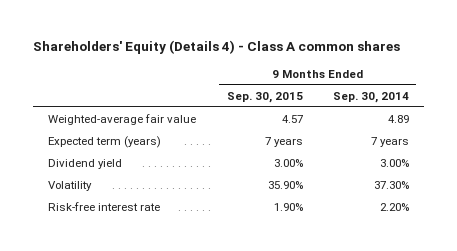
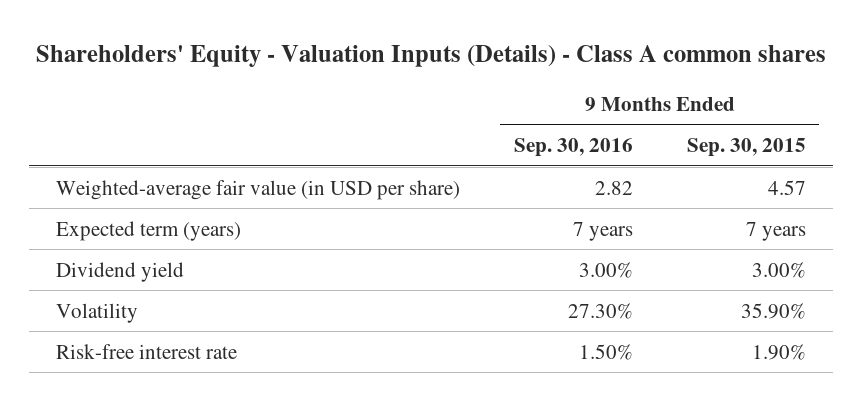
- Shareholders' Equity (Details 4) - Class A common shares
+ Shareholders' Equity - Valuation Inputs (Details) - Class A common shares
- | 9 Months Ended Sep. 30, 2015 | 9 Months Ended Sep. 30, 2014
+ | 9 Months Ended Sep. 30, 2016 | 9 Months Ended Sep. 30, 2015
- Weighted-average fair value | 4.57 | 4.89
+ Weighted-average fair value (in USD per share) | 2.82 | 4.57

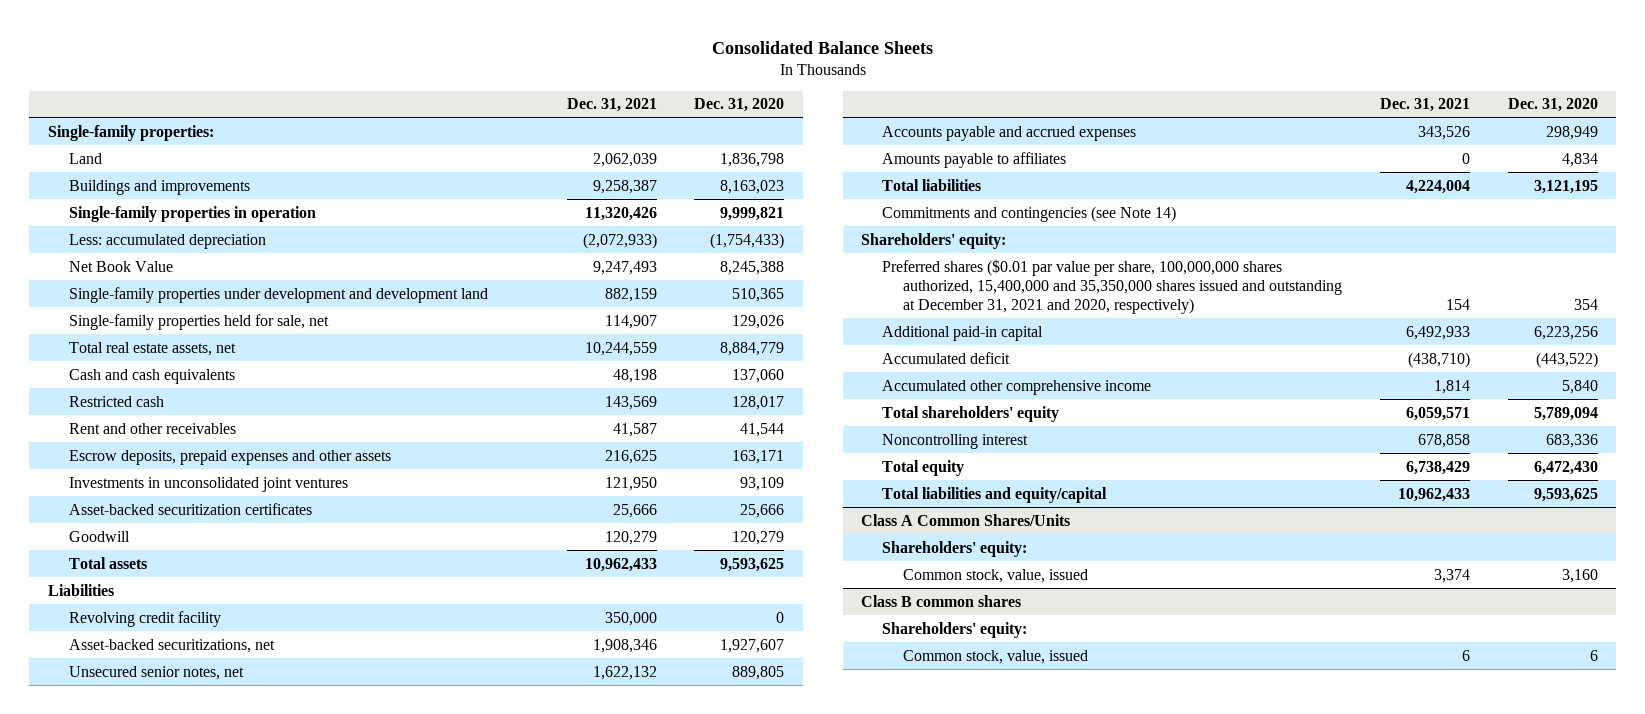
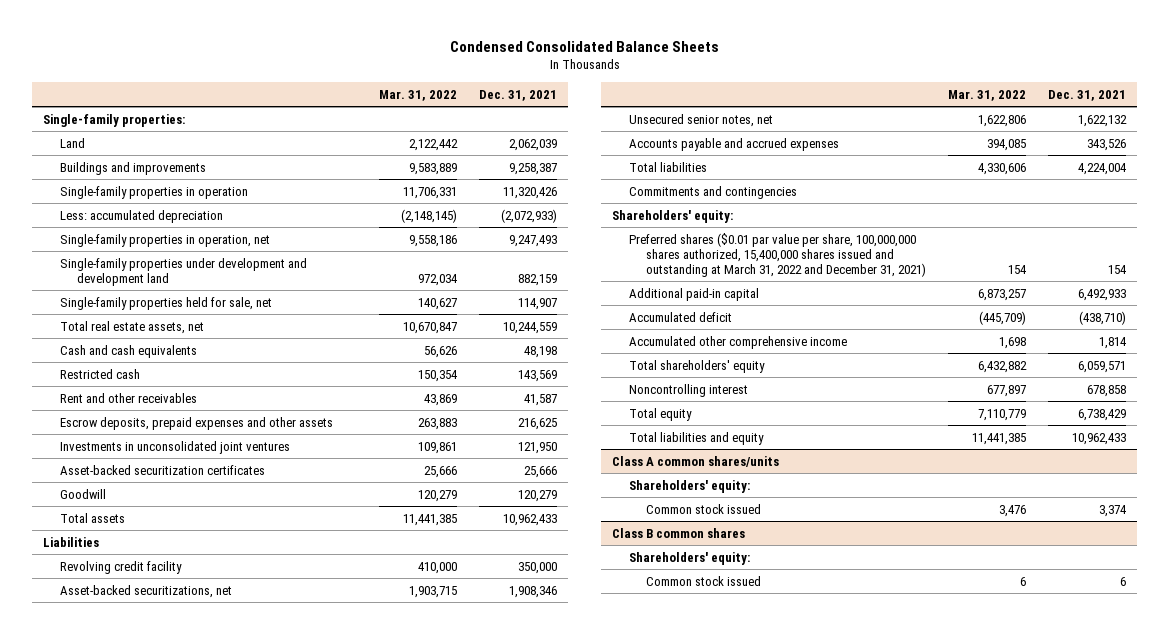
- Consolidated Balance Sheets
+ Condensed Consolidated Balance Sheets
- | Dec. 31, 2021 | Dec. 31, 2020
+ | Mar. 31, 2022 | Dec. 31, 2021
- Net Book Value | 9,247,493 | 8,245,388
+ Single-family properties in operation, net | 9,558,186 | 9,247,493
- Amounts payable to affiliates | 0 | 4,834
- Commitments and contingencies (see Note 14)
+ Commitments and contingencies
- Preferred shares ($0.01 par value per share, 100,000,000 shares authorized, 15,400,000 and 35,350,000 shares issued and outstanding at December 31, 2021 and 2020, respectively) | 154 | 354
+ Preferred shares ($0.01 par value per share, 100,000,000 shares authorized, 15,400,000 shares issued and outstanding at March 31, 2022 and December 31, 2021) | 154 | 154
- Total liabilities and equity/capital | 10,962,433 | 9,593,625
- Class A Common Shares/Units
+ Total liabilities and equity | 11,441,385 | 10,962,433
+ Class A common shares/units
- Common stock, value, issued | 3,374 | 3,160
+ Common stock issued | 3,476 | 3,374
@ Class B common shares
- Common stock, value, issued | 6 | 6
+ Common stock issued | 6 | 6

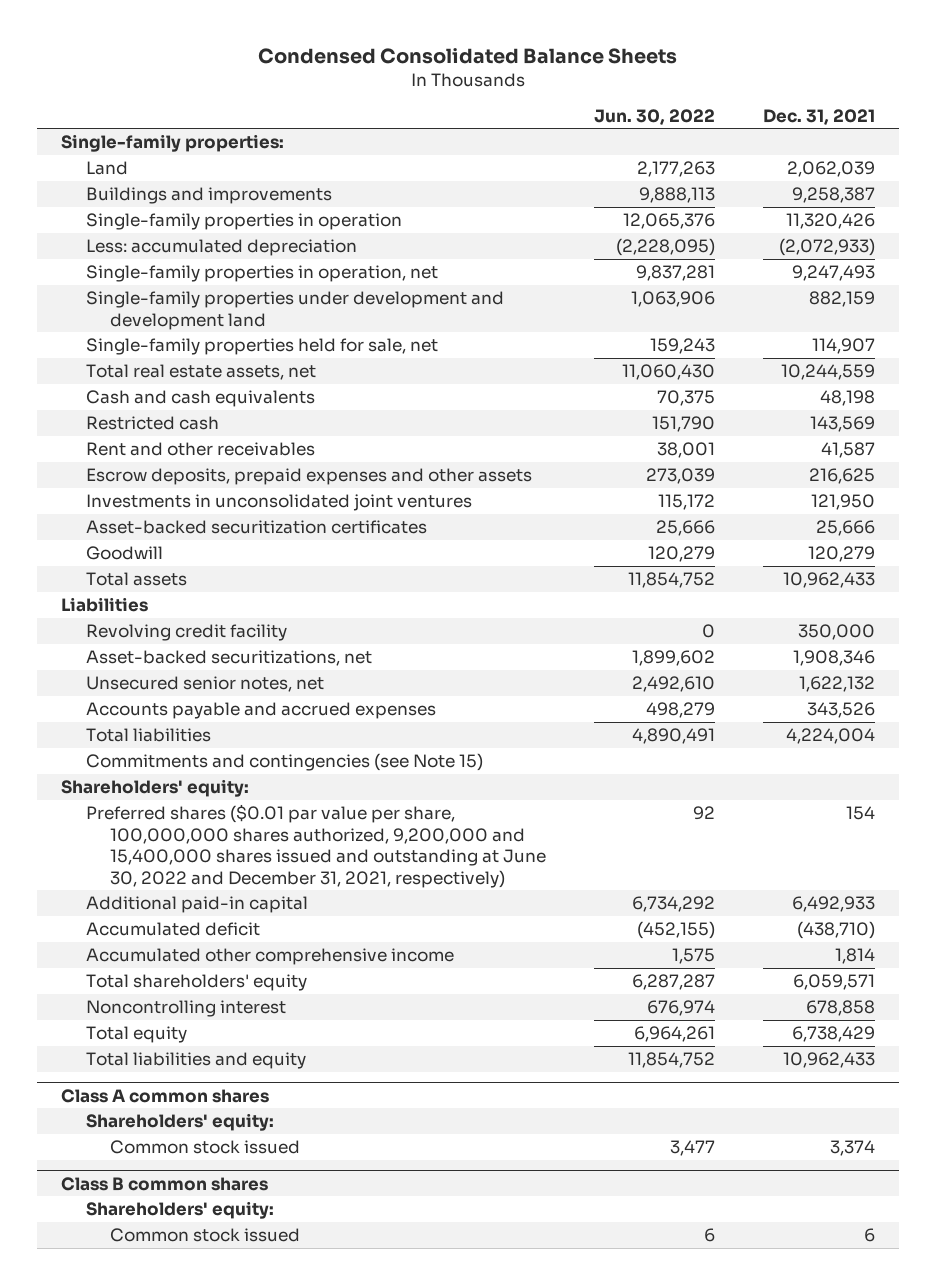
- | Mar. 31, 2022 | Dec. 31, 2021
+ | Jun. 30, 2022 | Dec. 31, 2021
- Commitments and contingencies
+ Commitments and contingencies (see Note 15)
- Preferred shares ($0.01 par value per share, 100,000,000 shares authorized, 15,400,000 shares issued and outstanding at March 31, 2022 and December 31, 2021) | 154 | 154
+ Preferred shares ($0.01 par value per share, 100,000,000 shares authorized, 9,200,000 and 15,400,000 shares issued and outstanding at June 30, 2022 and December 31, 2021, respectively) | 92 | 154
- Class A common shares/units
+ Class A common shares

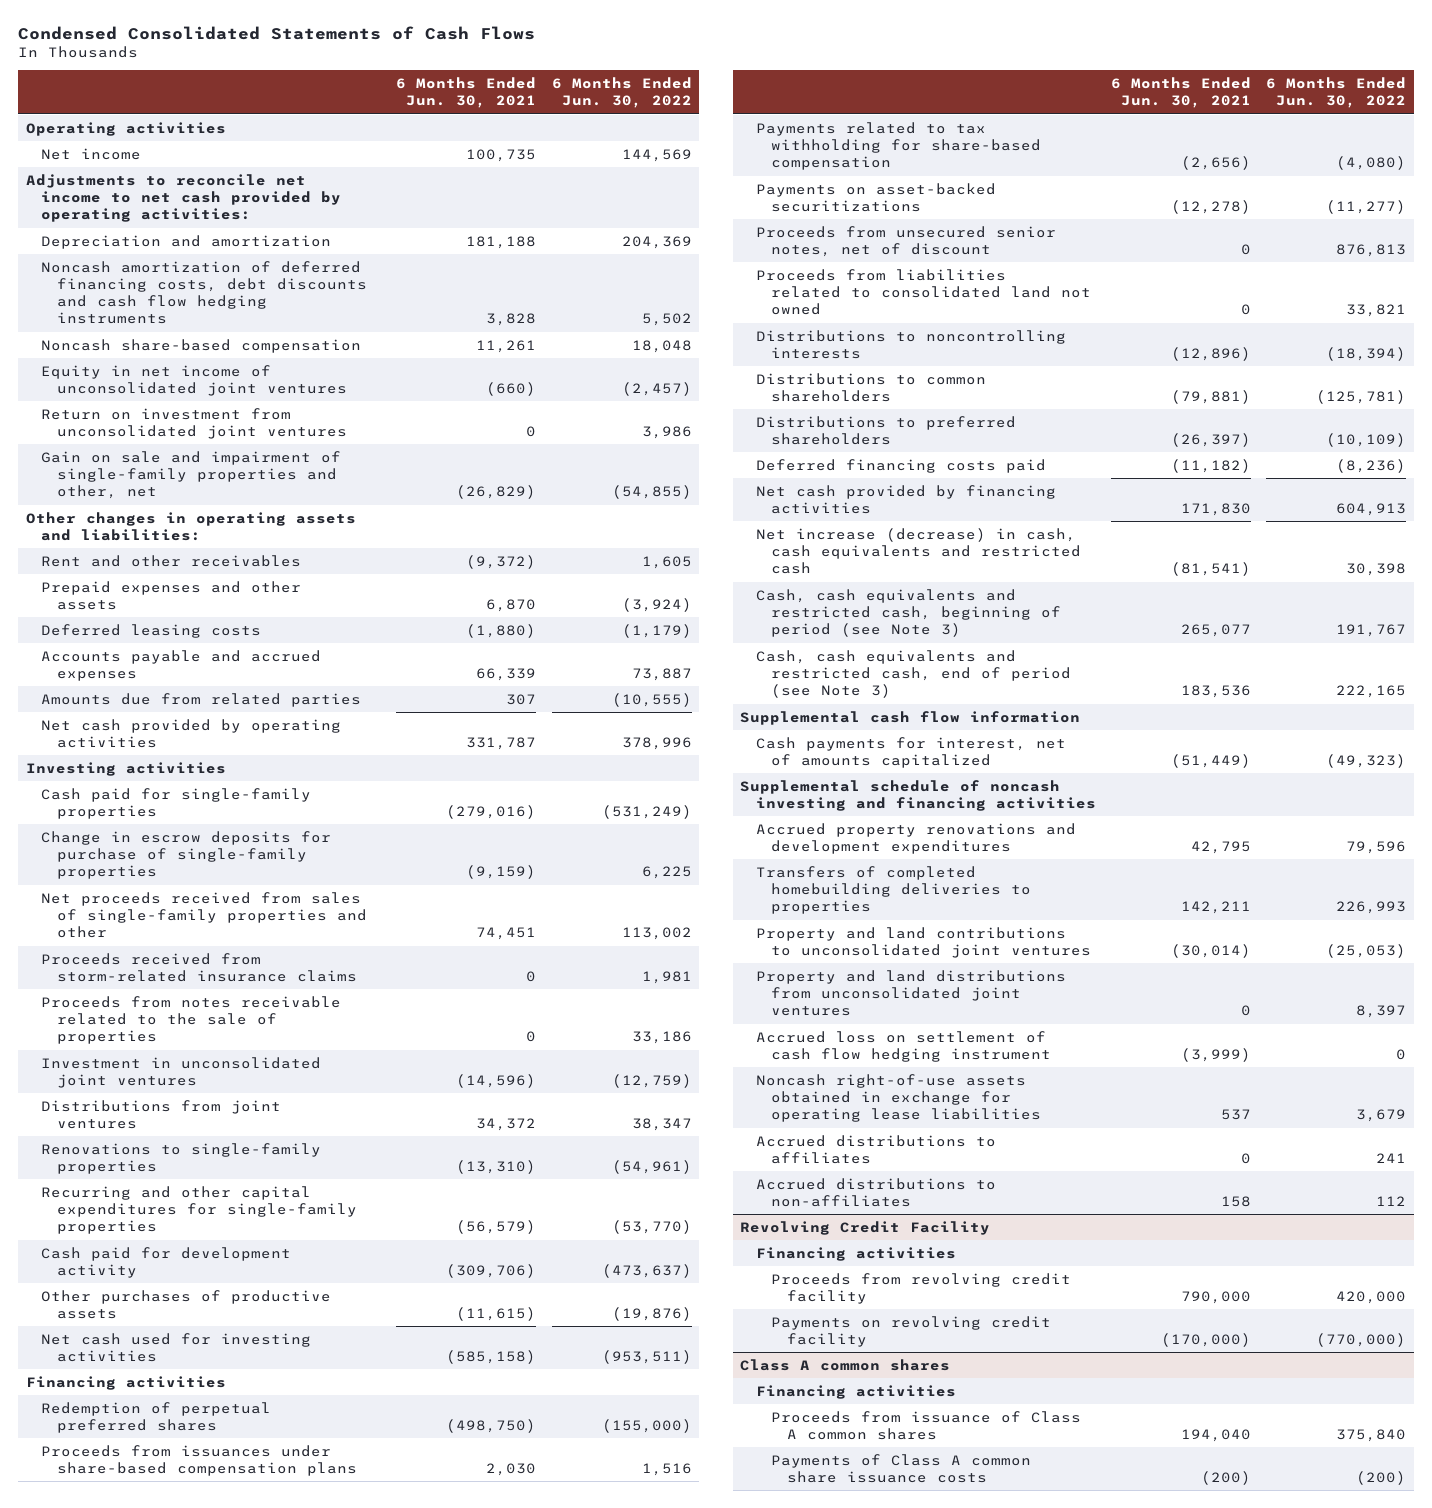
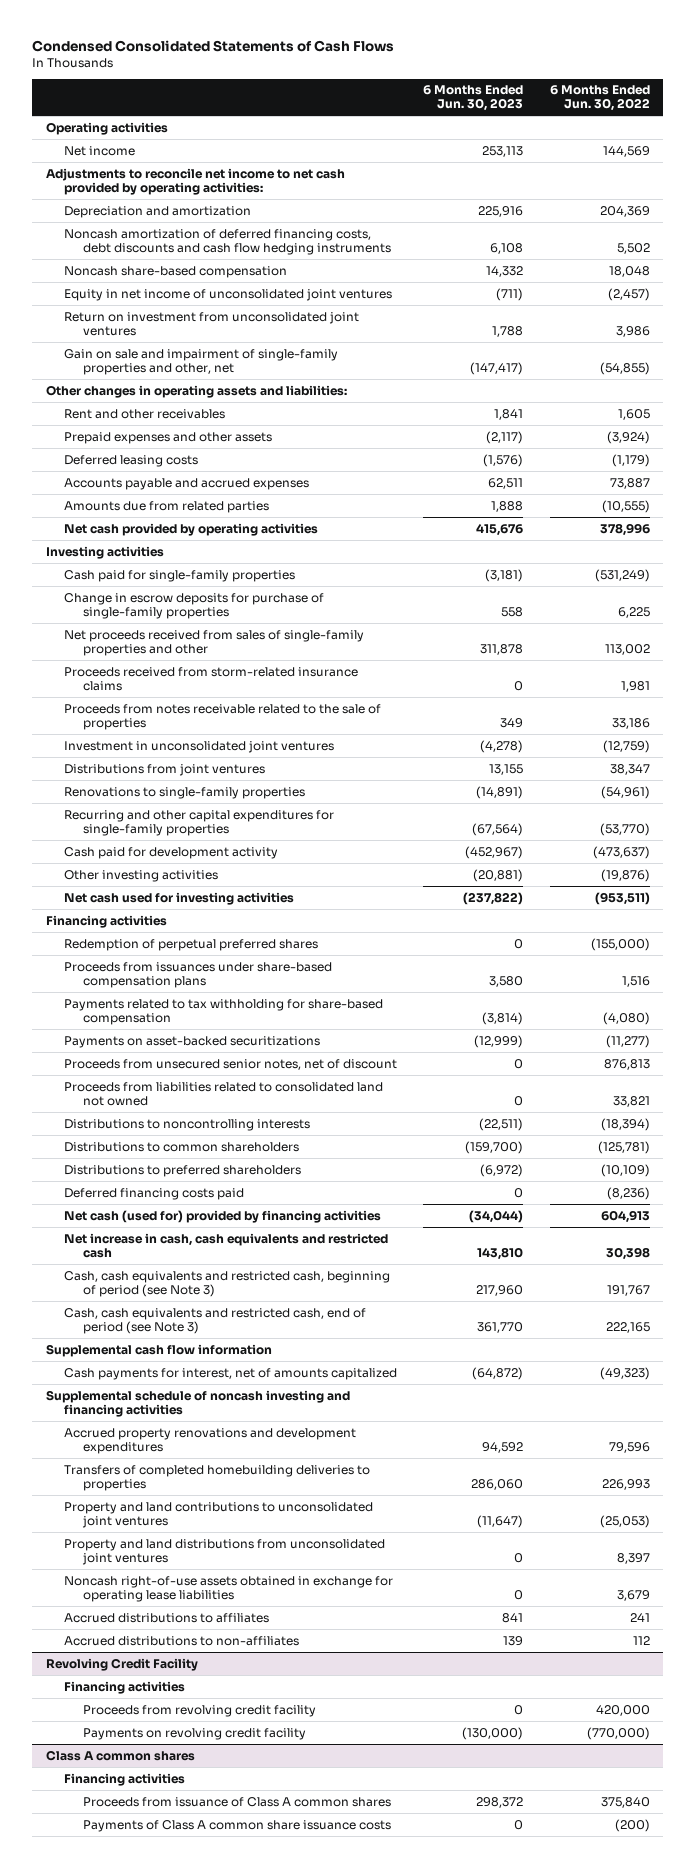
- | 6 Months Ended Jun. 30, 2021 | 6 Months Ended Jun. 30, 2022
+ | 6 Months Ended Jun. 30, 2023 | 6 Months Ended Jun. 30, 2022
- Other purchases of productive assets | (11,615) | (19,876)
+ Other investing activities | (20,881) | (19,876)
- Net cash provided by financing activities | 171,830 | 604,913
- Net increase (decrease) in cash, cash equivalents and restricted cash | (81,541) | 30,398
+ Net cash (used for) provided by financing activities | (34,044) | 604,913
+ Net increase in cash, cash equivalents and restricted cash | 143,810 | 30,398
- Accrued loss on settlement of cash flow hedging instrument | (3,999) | 0

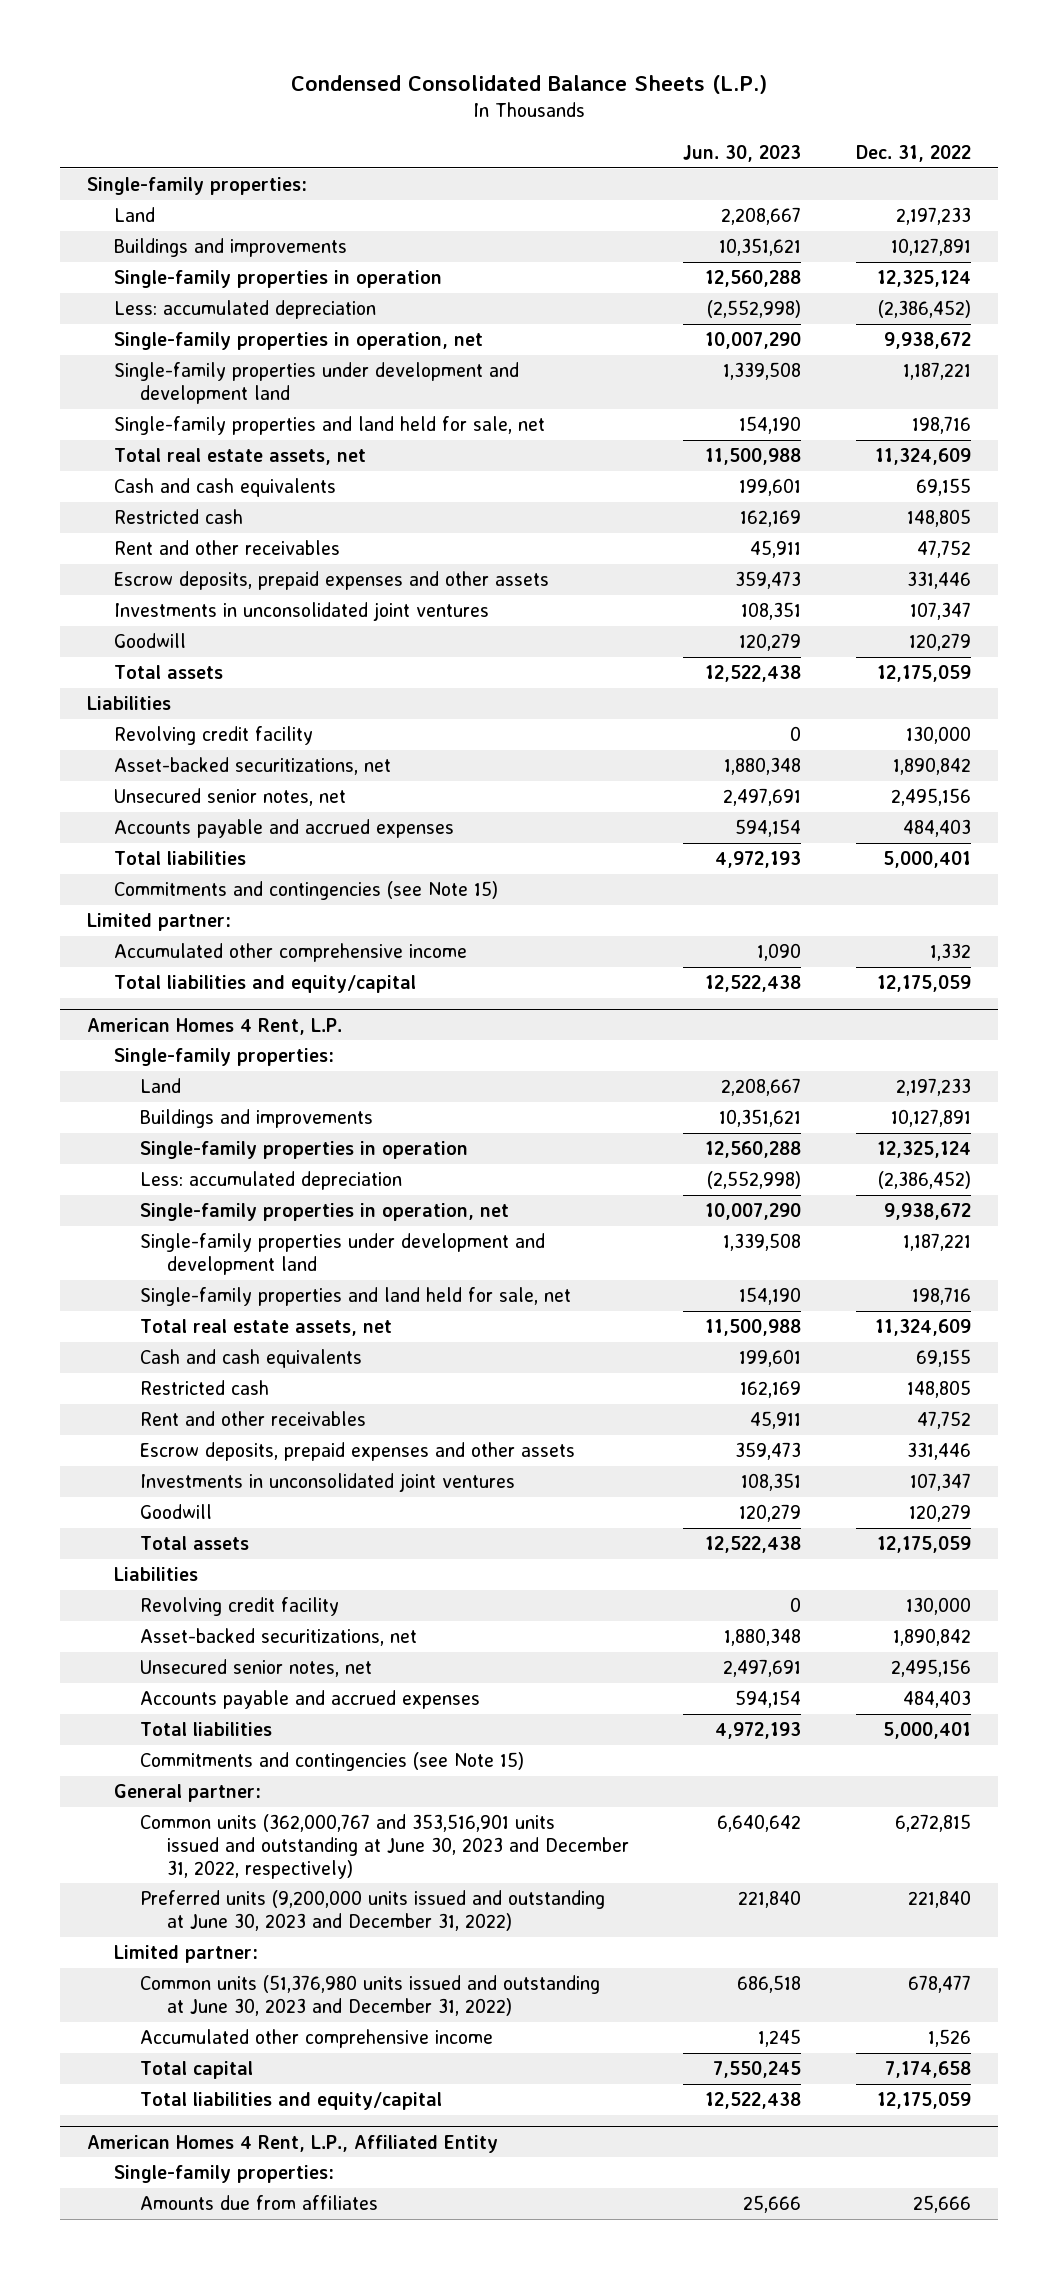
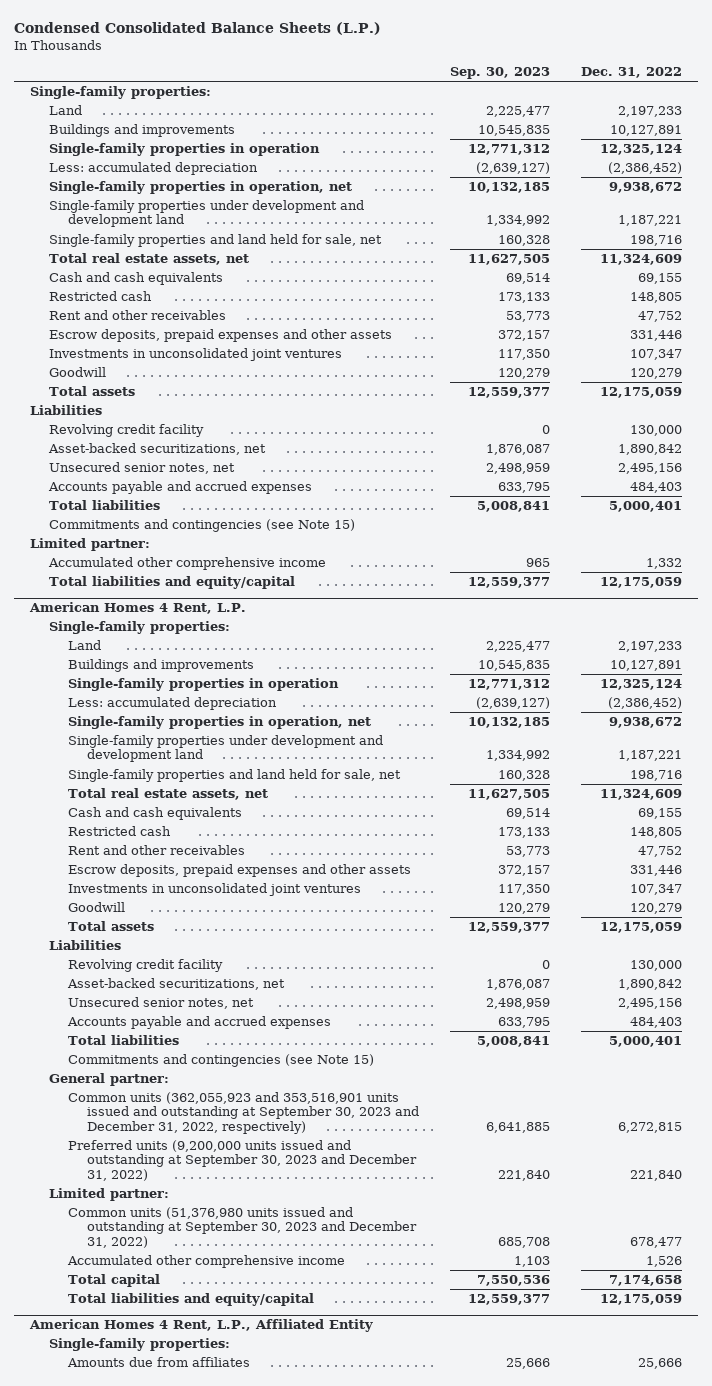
- | Jun. 30, 2023 | Dec. 31, 2022
+ | Sep. 30, 2023 | Dec. 31, 2022
@ American Homes 4 Rent, L.P.
- Common units (362,000,767 and 353,516,901 units issued and outstanding at June 30, 2023 and December 31, 2022, respectively) | 6,640,642 | 6,272,815
- Preferred units (9,200,000 units issued and outstanding at June 30, 2023 and December 31, 2022) | 221,840 | 221,840
+ Common units (362,055,923 and 353,516,901 units issued and outstanding at September 30, 2023 and December 31, 2022, respectively) | 6,641,885 | 6,272,815
+ Preferred units (9,200,000 units issued and outstanding at September 30, 2023 and December 31, 2022) | 221,840 | 221,840
- Common units (51,376,980 units issued and outstanding at June 30, 2023 and December 31, 2022) | 686,518 | 678,477
+ Common units (51,376,980 units issued and outstanding at September 30, 2023 and December 31, 2022) | 685,708 | 678,477

